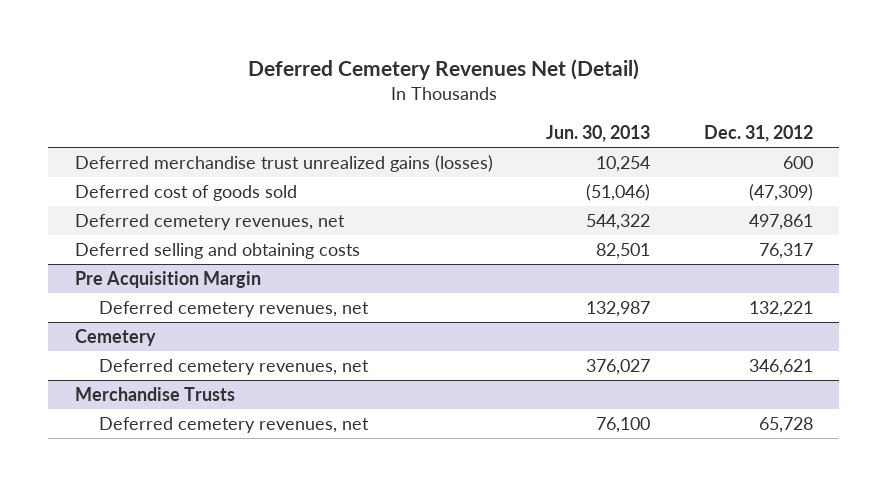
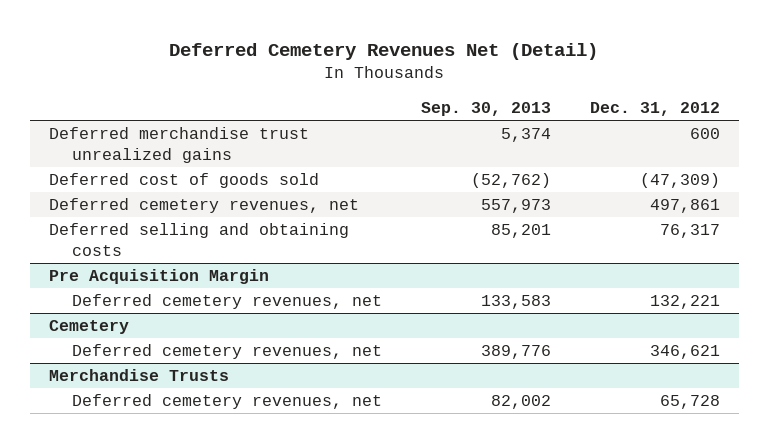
- | Jun. 30, 2013 | Dec. 31, 2012
+ | Sep. 30, 2013 | Dec. 31, 2012
- Deferred merchandise trust unrealized gains (losses) | 10,254 | 600
+ Deferred merchandise trust unrealized gains | 5,374 | 600

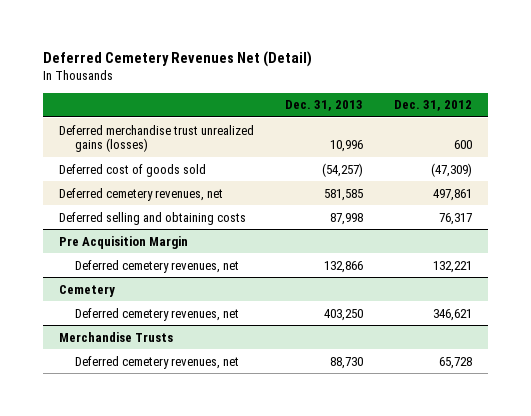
- | Sep. 30, 2013 | Dec. 31, 2012
+ | Dec. 31, 2013 | Dec. 31, 2012
- Deferred merchandise trust unrealized gains | 5,374 | 600
+ Deferred merchandise trust unrealized gains (losses) | 10,996 | 600

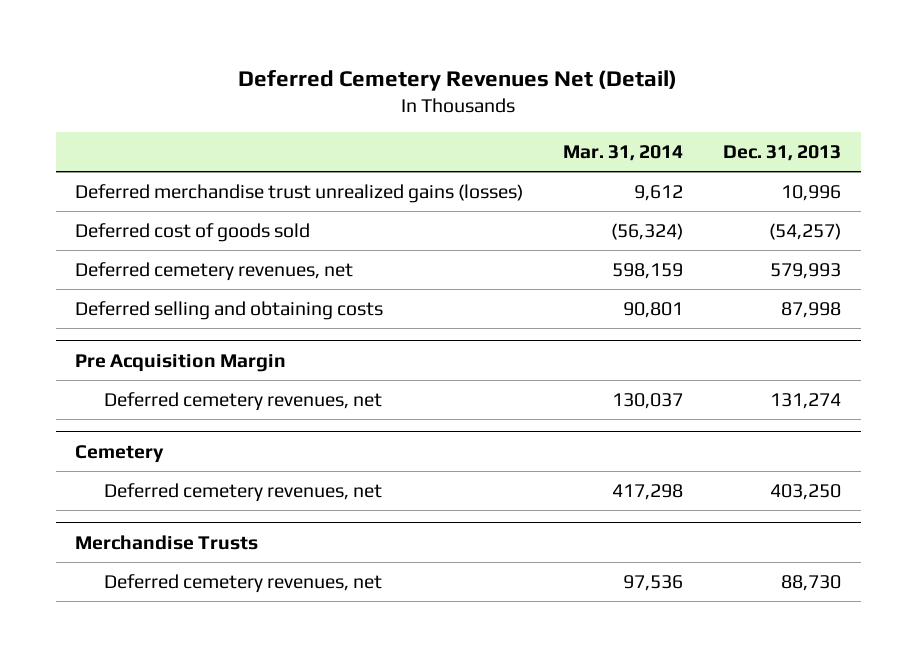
- | Dec. 31, 2013 | Dec. 31, 2012
+ | Mar. 31, 2014 | Dec. 31, 2013
- Deferred cemetery revenues, net | 581,585 | 497,861
+ Deferred cemetery revenues, net | 598,159 | 579,993
@ Pre Acquisition Margin
- Deferred cemetery revenues, net | 132,866 | 132,221
+ Deferred cemetery revenues, net | 130,037 | 131,274

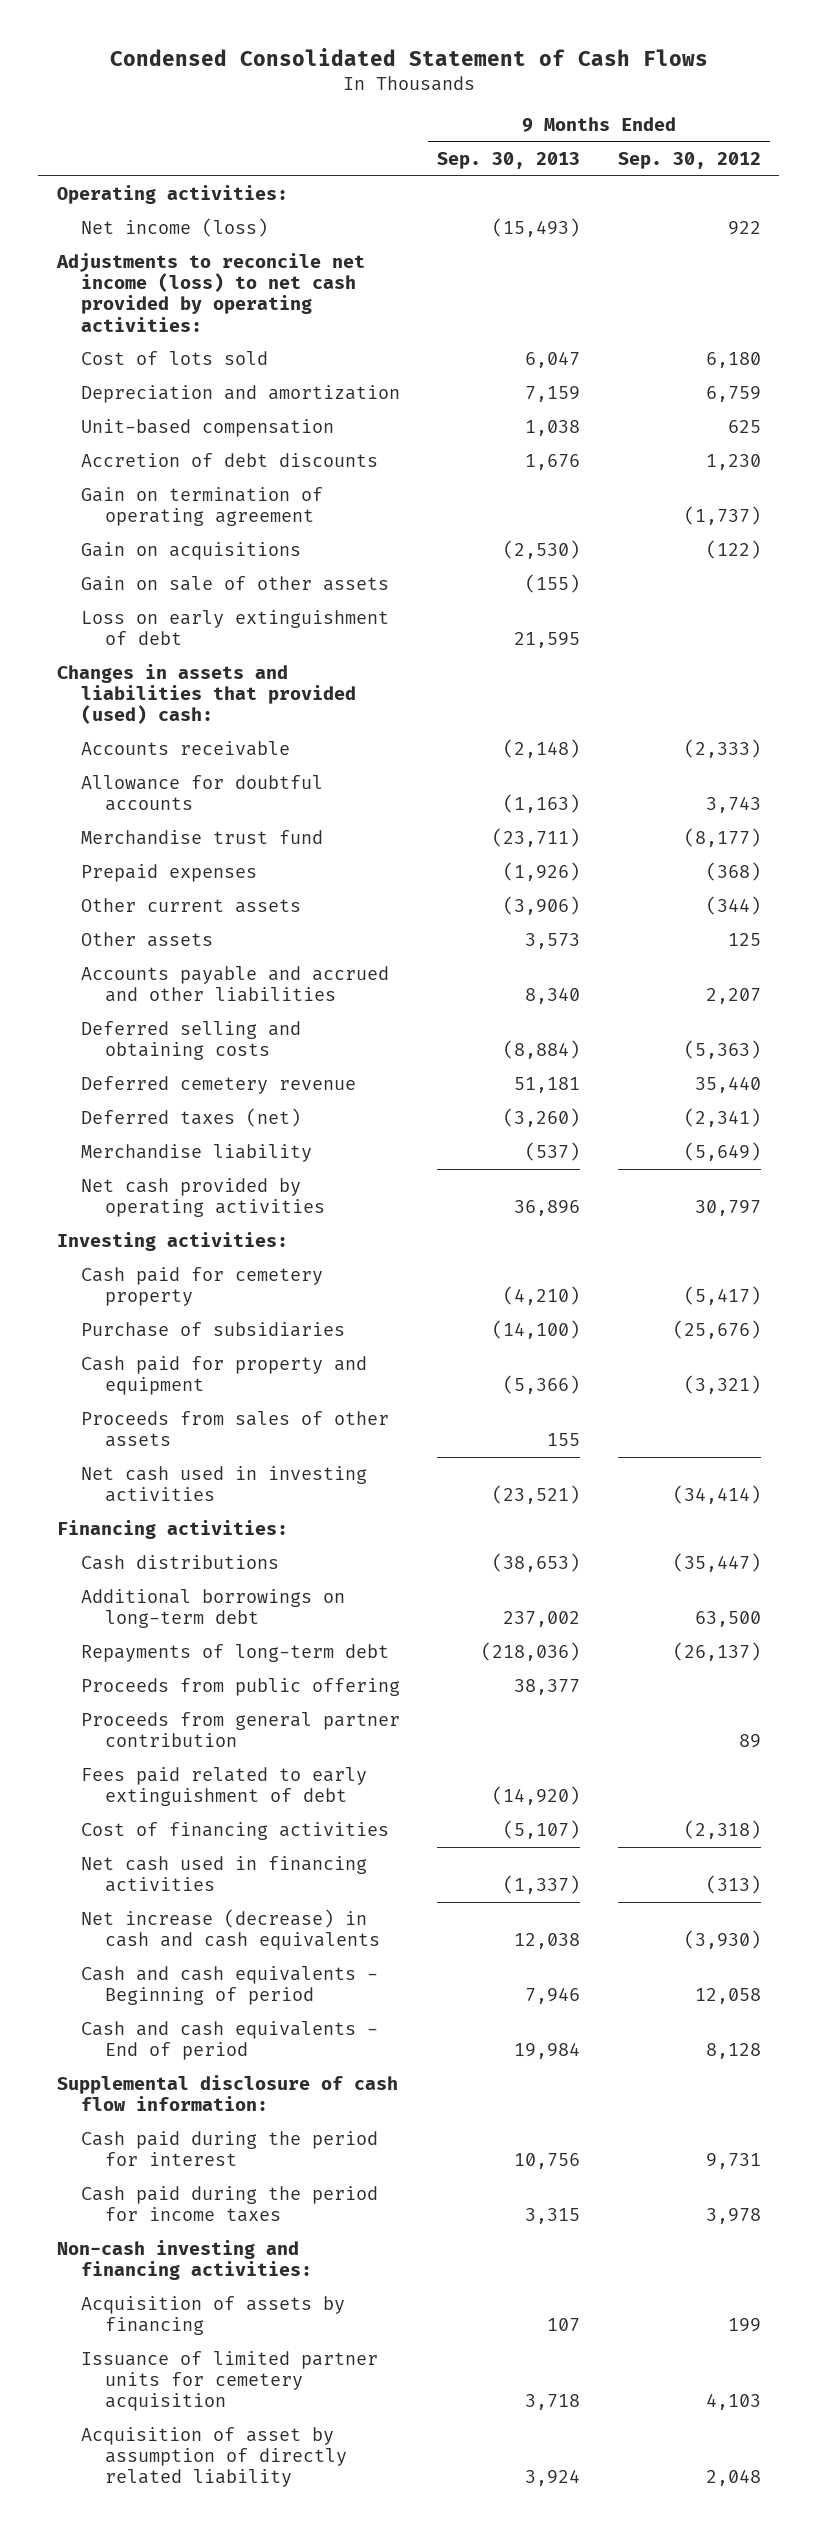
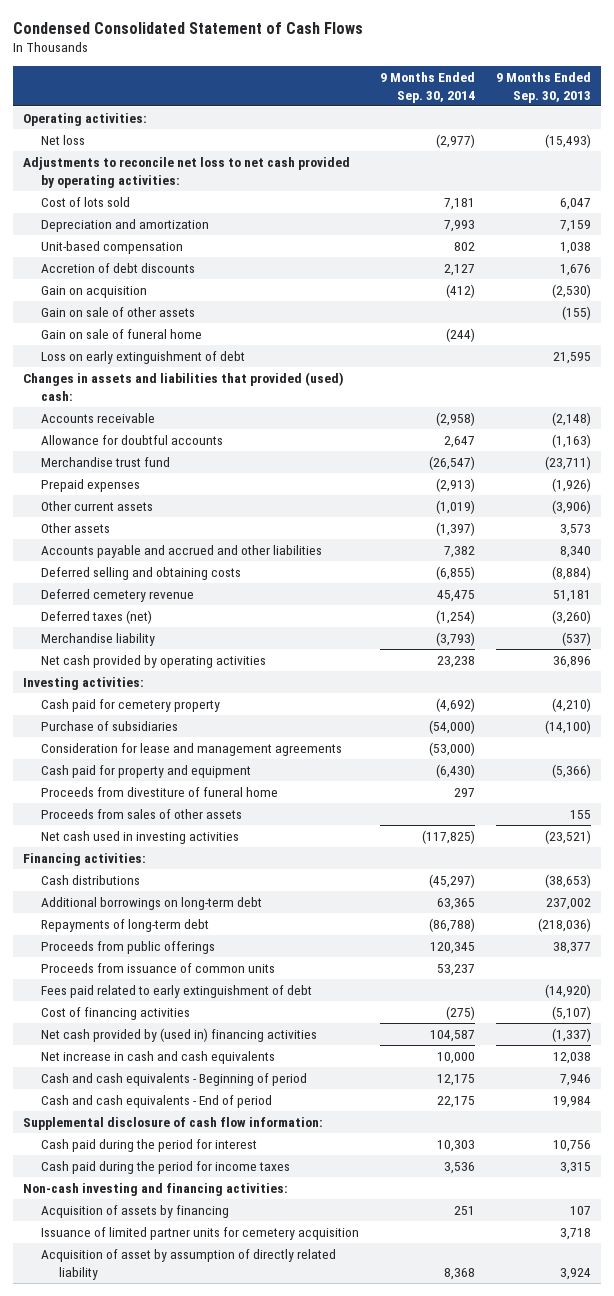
- | 9 Months Ended Sep. 30, 2013 | 9 Months Ended Sep. 30, 2012
+ | 9 Months Ended Sep. 30, 2014 | 9 Months Ended Sep. 30, 2013
- Net income (loss) | (15,493) | 922
- Adjustments to reconcile net income (loss) to net cash provided by operating activities:
+ Net loss | (2,977) | (15,493)
+ Adjustments to reconcile net loss to net cash provided by operating activities:
- Gain on termination of operating agreement | | (1,737)
- Gain on acquisitions | (2,530) | (122)
+ Gain on acquisition | (412) | (2,530)
+ Gain on sale of funeral home | (244) |
+ Consideration for lease and management agreements | (53,000) |
+ Proceeds from divestiture of funeral home | 297 |
- Proceeds from public offering | 38,377 |
- Proceeds from general partner contribution | | 89
+ Proceeds from public offerings | 120,345 | 38,377
+ Proceeds from issuance of common units | 53,237 |
- Net cash used in financing activities | (1,337) | (313)
- Net increase (decrease) in cash and cash equivalents | 12,038 | (3,930)
+ Net cash provided by (used in) financing activities | 104,587 | (1,337)
+ Net increase in cash and cash equivalents | 10,000 | 12,038

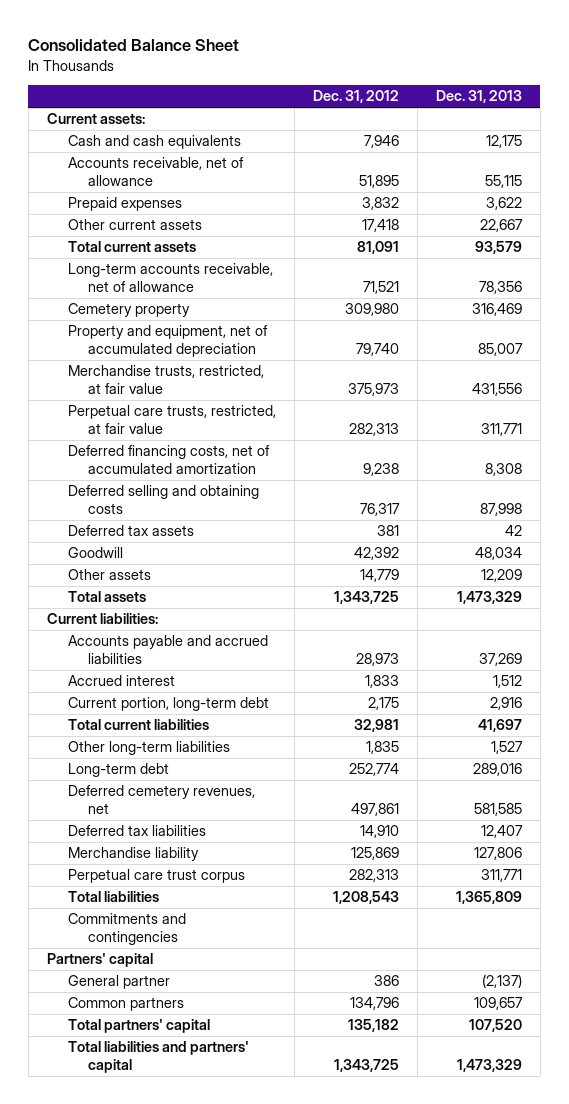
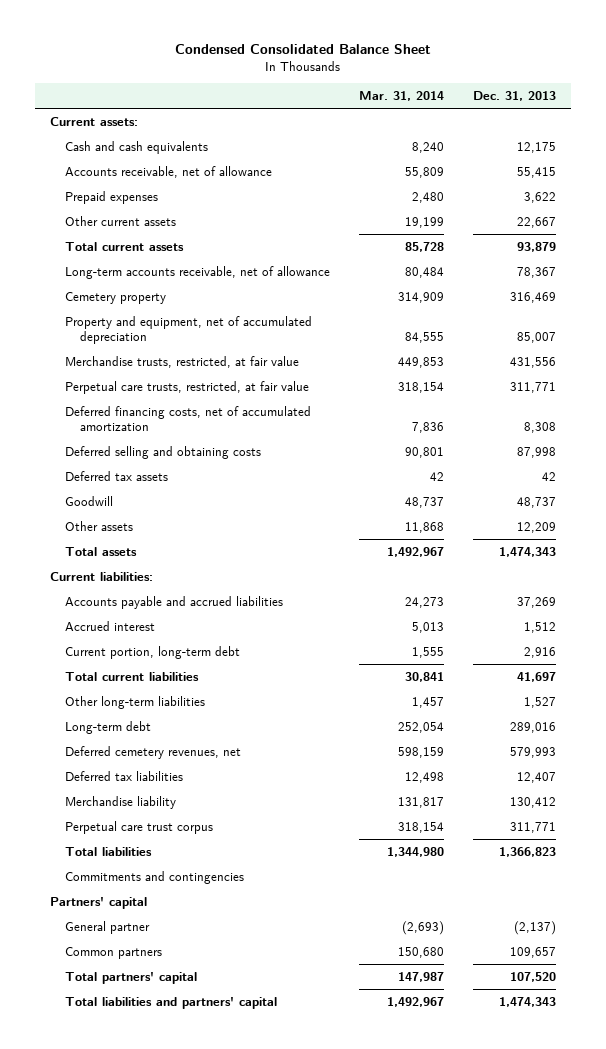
- Consolidated Balance Sheet
+ Condensed Consolidated Balance Sheet
- | Dec. 31, 2012 | Dec. 31, 2013
+ | Mar. 31, 2014 | Dec. 31, 2013
- Accounts receivable, net of allowance | 51,895 | 55,115
+ Accounts receivable, net of allowance | 55,809 | 55,415
- Total current assets | 81,091 | 93,579
- Long-term accounts receivable, net of allowance | 71,521 | 78,356
+ Total current assets | 85,728 | 93,879
+ Long-term accounts receivable, net of allowance | 80,484 | 78,367
- Goodwill | 42,392 | 48,034
+ Goodwill | 48,737 | 48,737
- Total assets | 1,343,725 | 1,473,329
+ Total assets | 1,492,967 | 1,474,343
- Deferred cemetery revenues, net | 497,861 | 581,585
+ Deferred cemetery revenues, net | 598,159 | 579,993
- Merchandise liability | 125,869 | 127,806
+ Merchandise liability | 131,817 | 130,412
- Total liabilities | 1,208,543 | 1,365,809
+ Total liabilities | 1,344,980 | 1,366,823
- Total liabilities and partners' capital | 1,343,725 | 1,473,329
+ Total liabilities and partners' capital | 1,492,967 | 1,474,343

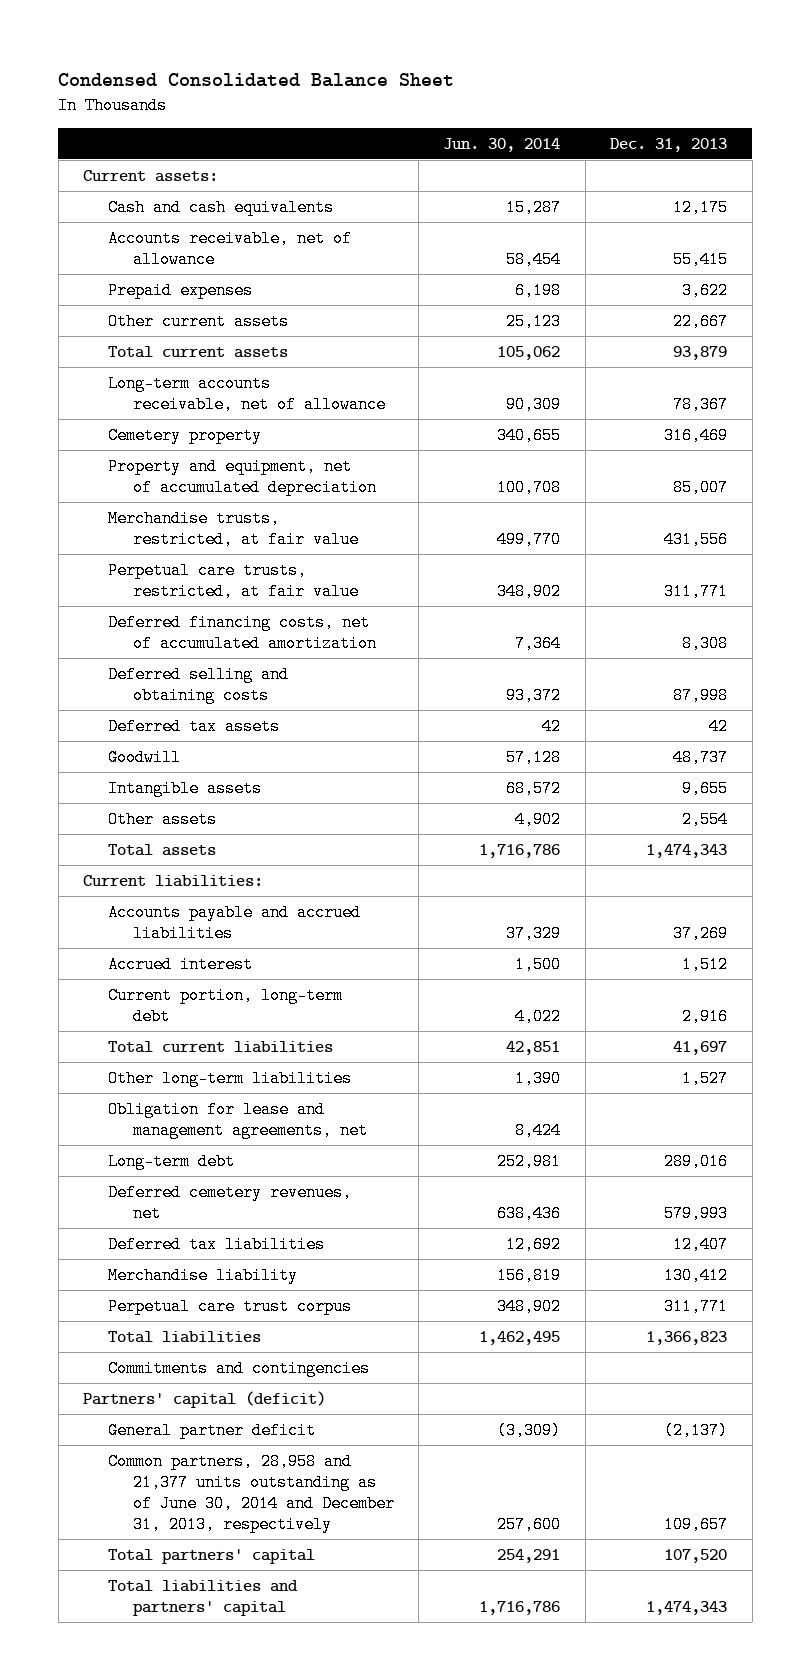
- | Mar. 31, 2014 | Dec. 31, 2013
+ | Jun. 30, 2014 | Dec. 31, 2013
- Other assets | 11,868 | 12,209
+ Intangible assets | 68,572 | 9,655
+ Other assets | 4,902 | 2,554
+ Obligation for lease and management agreements, net | 8,424 |
- Partners' capital
- General partner | (2,693) | (2,137)
- Common partners | 150,680 | 109,657
+ Partners' capital (deficit)
+ General partner deficit | (3,309) | (2,137)
+ Common partners, 28,958 and 21,377 units outstanding as of June 30, 2014 and December 31, 2013, respectively | 257,600 | 109,657

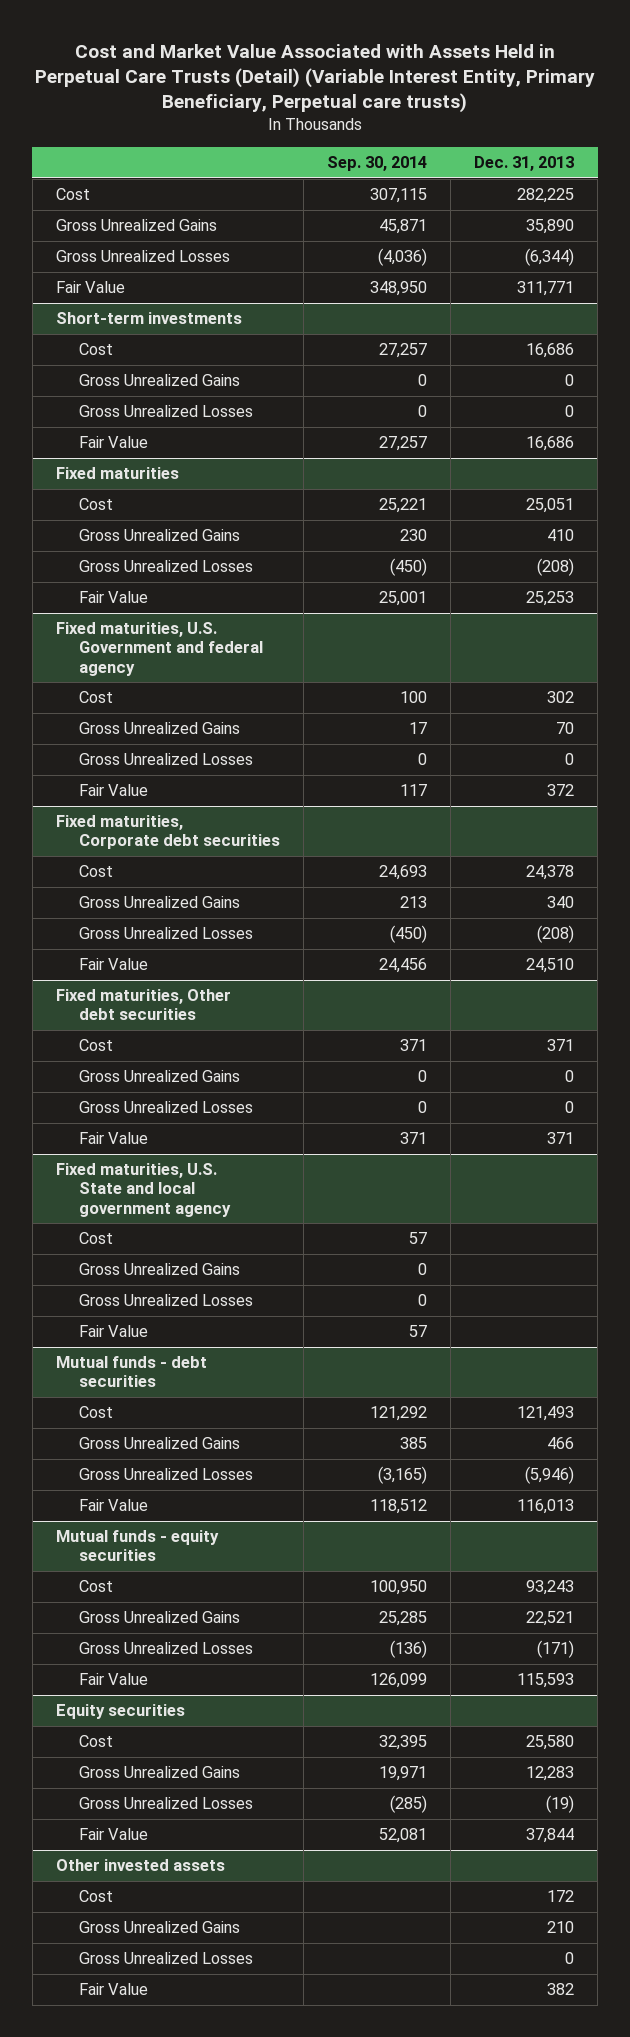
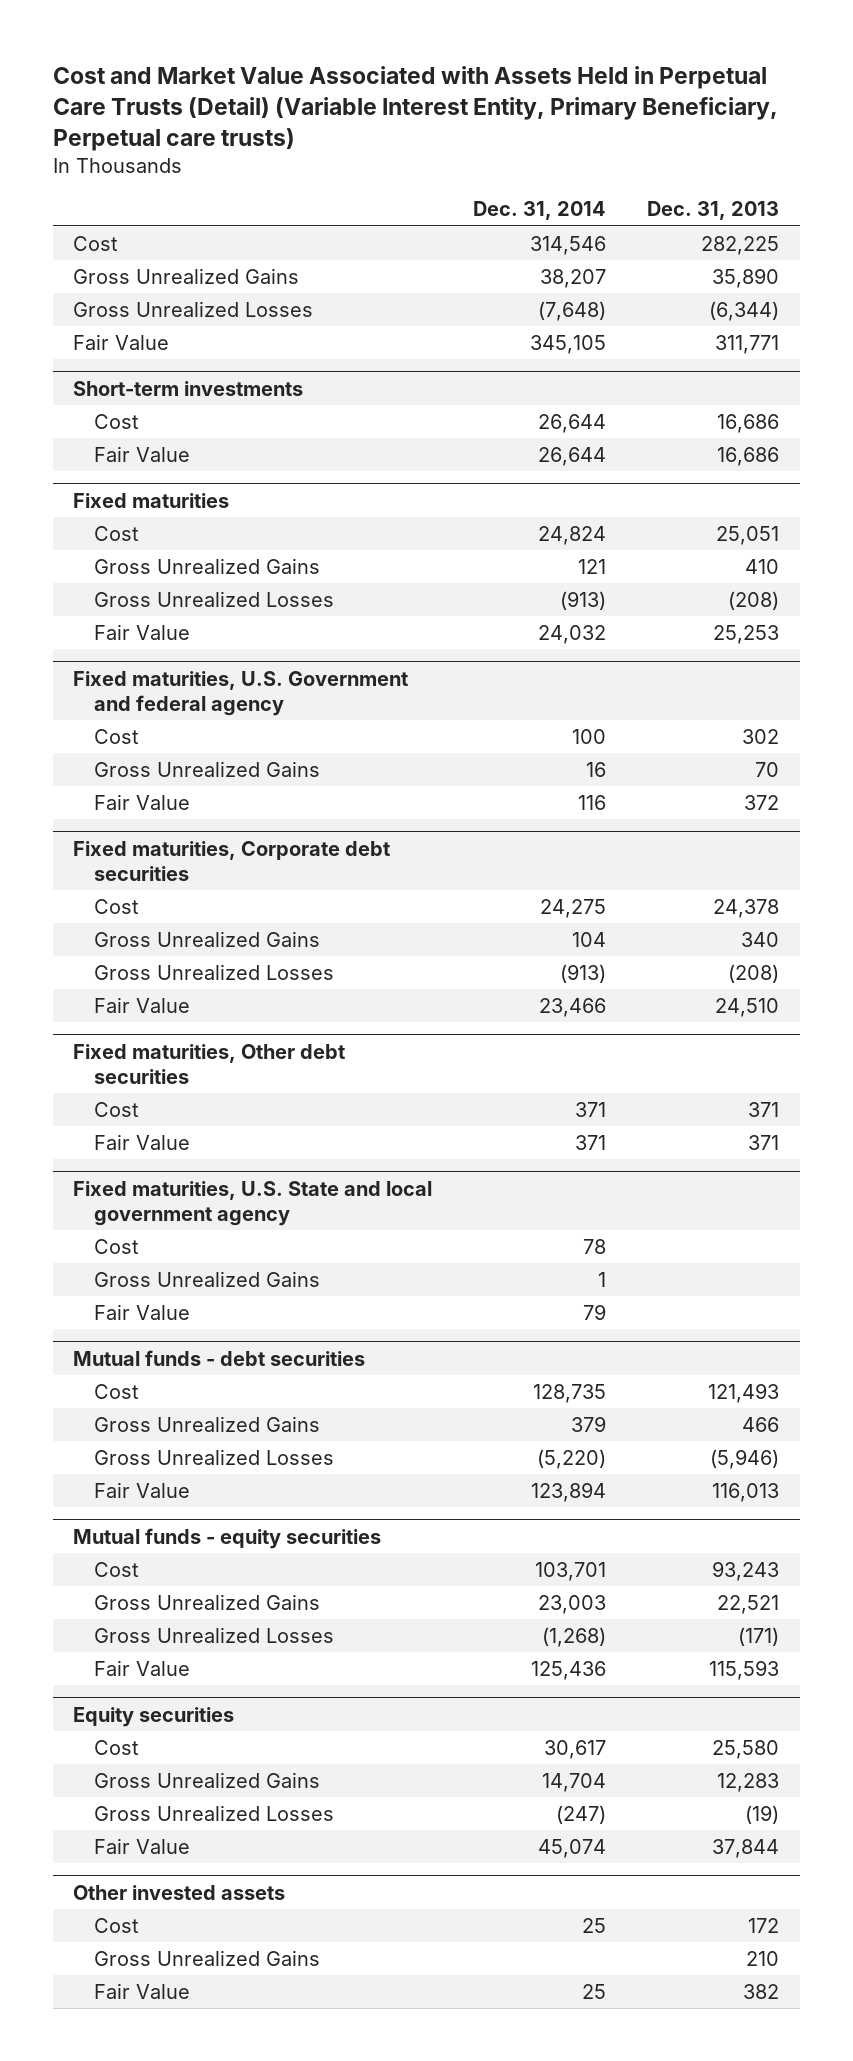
- | Sep. 30, 2014 | Dec. 31, 2013
+ | Dec. 31, 2014 | Dec. 31, 2013
@ Short-term investments
- Gross Unrealized Gains | 0 | 0
- Gross Unrealized Losses | 0 | 0
@ Fixed maturities, U.S. Government and federal agency
- Gross Unrealized Losses | 0 | 0
@ Fixed maturities, Other debt securities
- Gross Unrealized Gains | 0 | 0
- Gross Unrealized Losses | 0 | 0
@ Fixed maturities, U.S. State and local government agency
- Gross Unrealized Losses | 0 |
@ Other invested assets
- Gross Unrealized Losses | | 0

